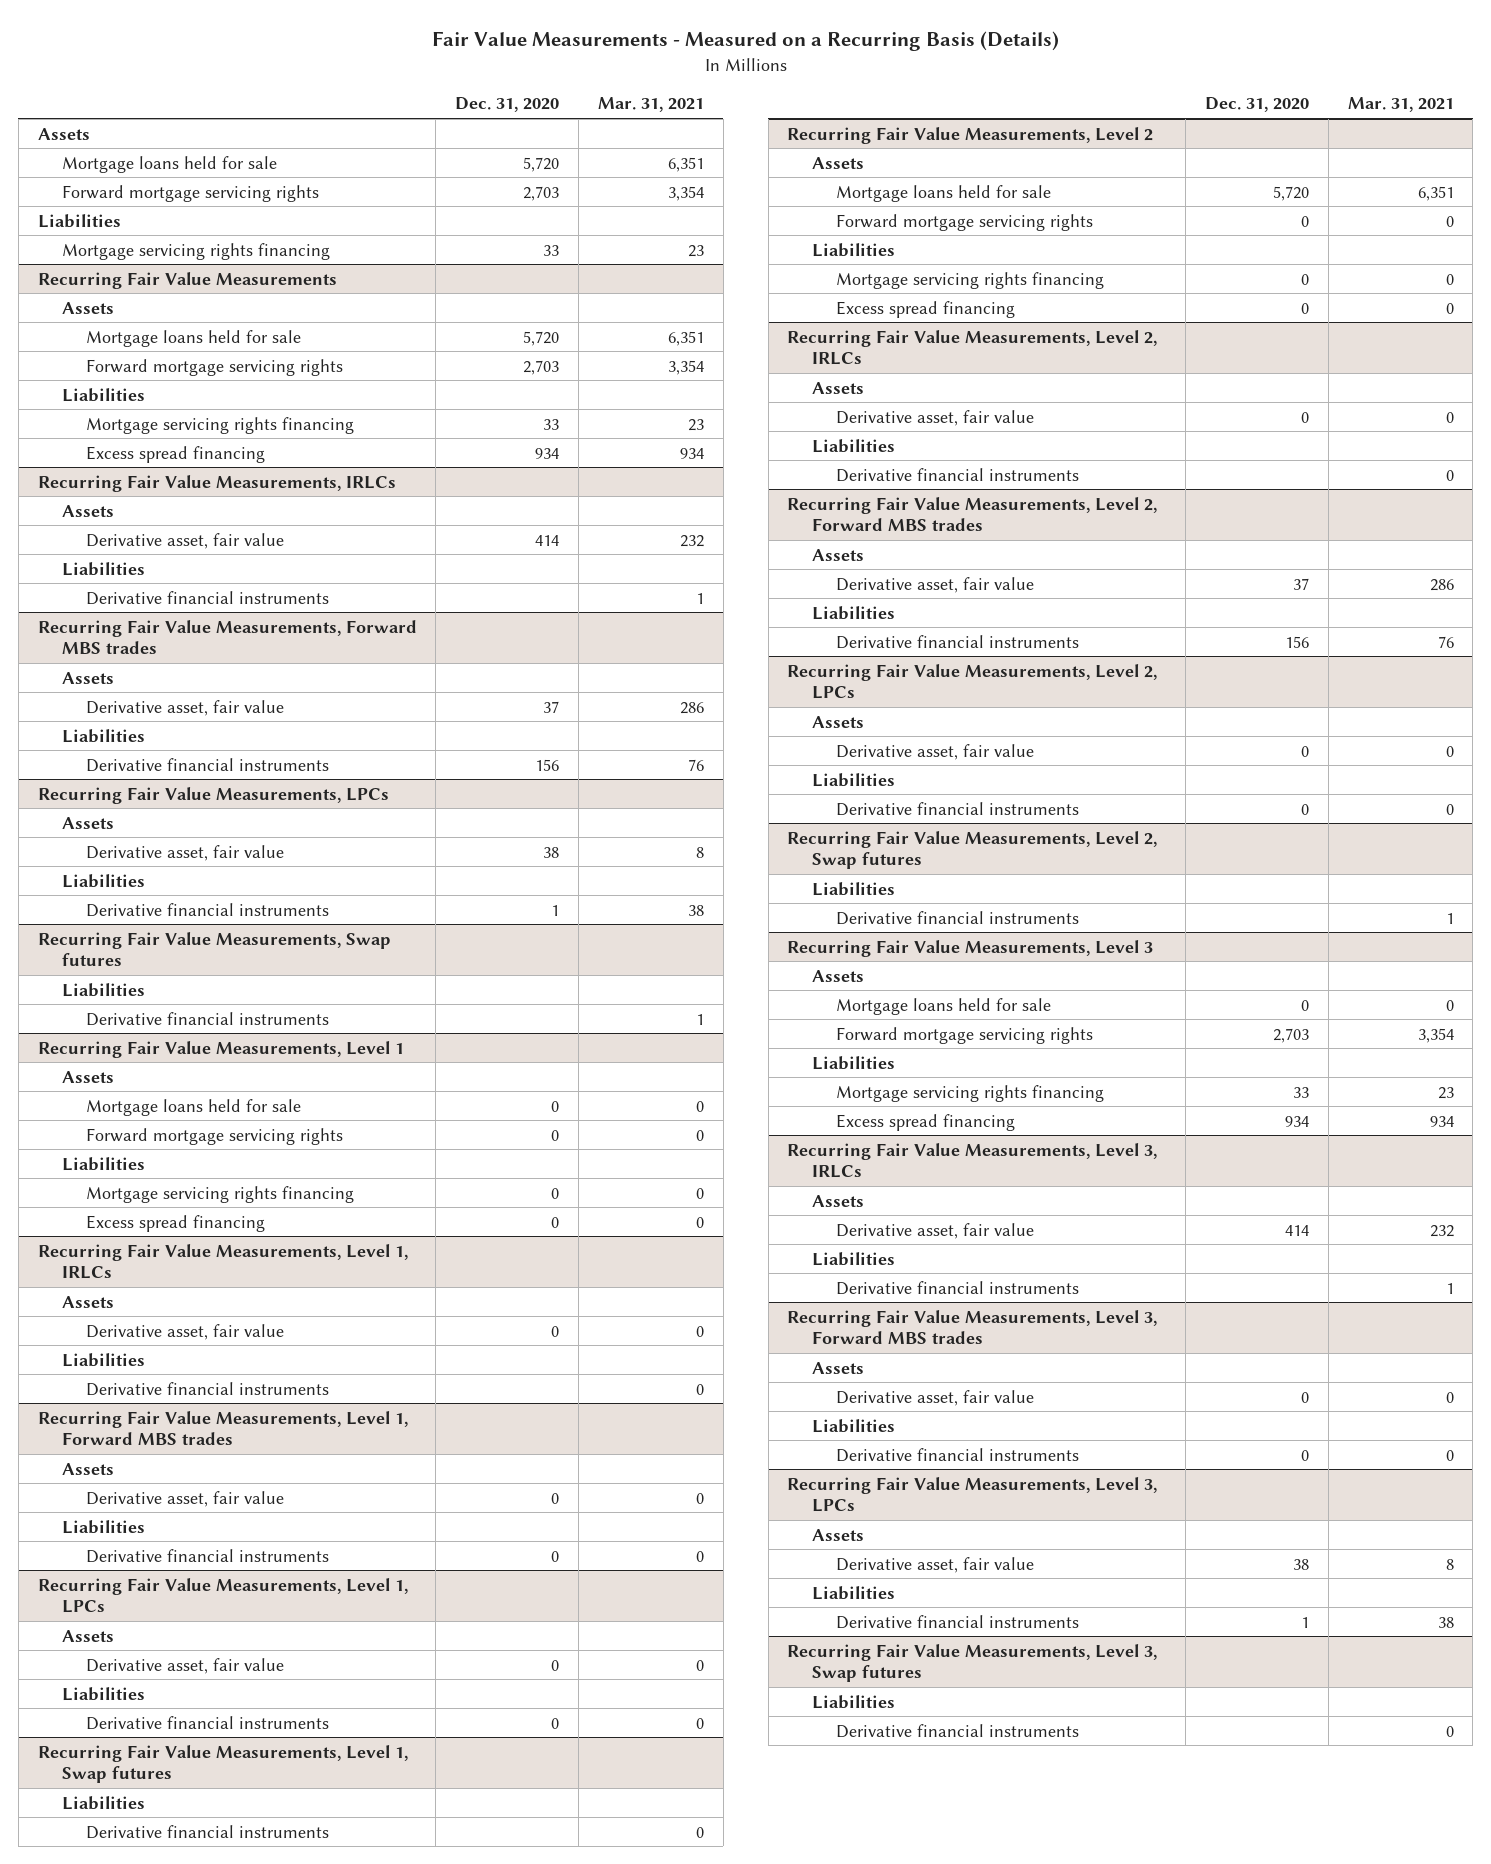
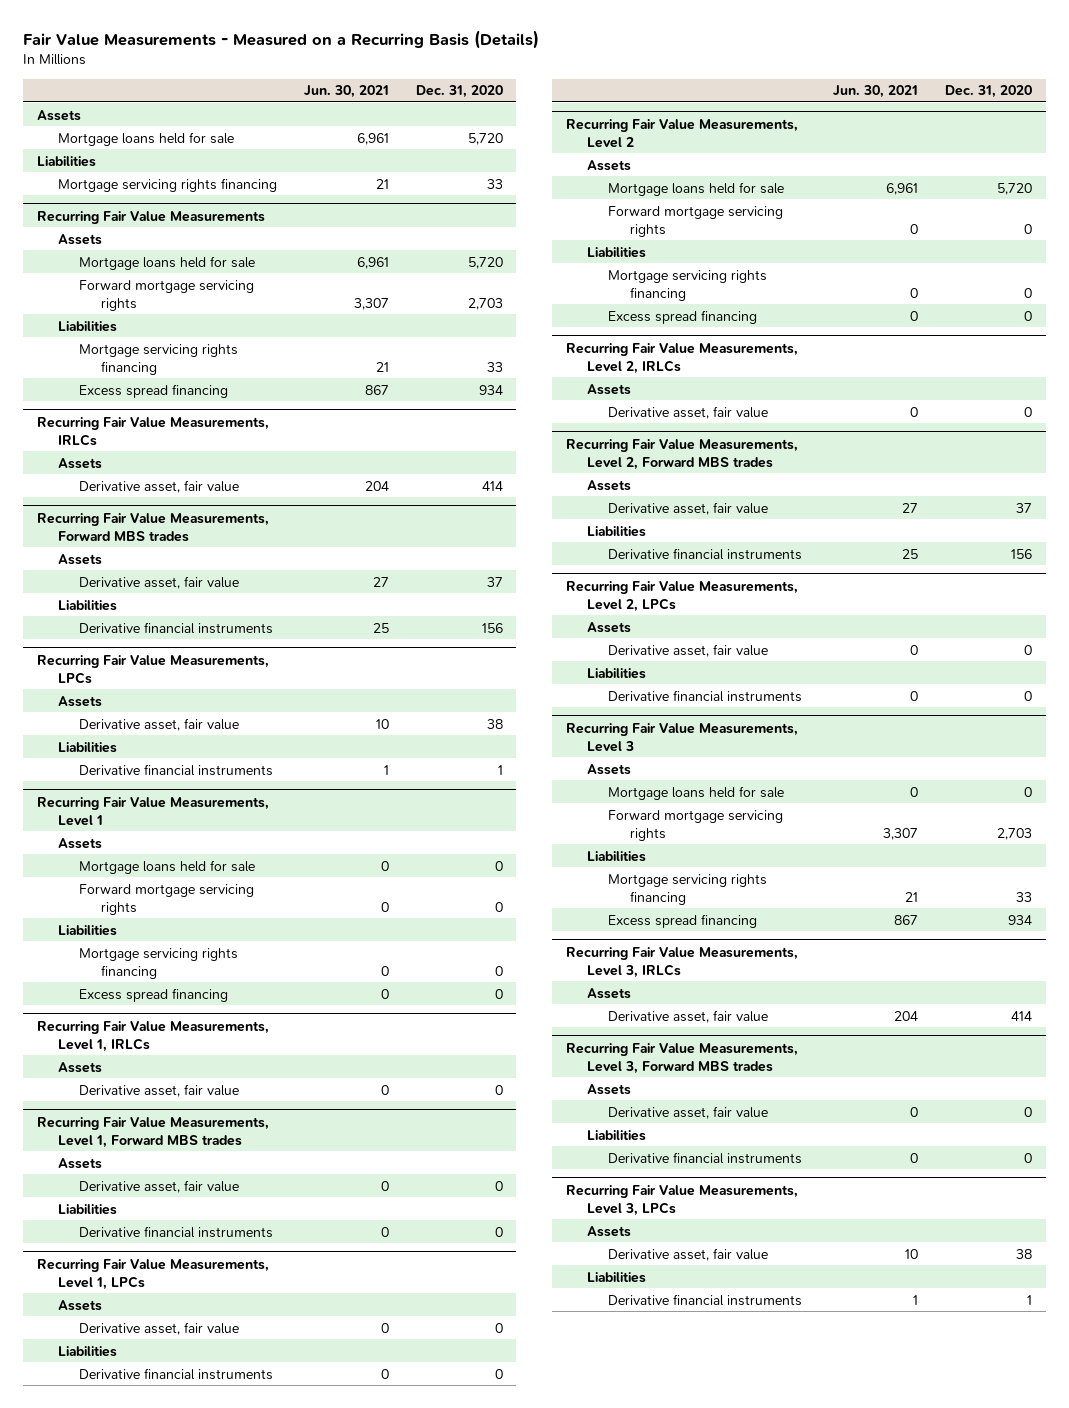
- | Dec. 31, 2020 | Mar. 31, 2021
+ | Jun. 30, 2021 | Dec. 31, 2020
- Forward mortgage servicing rights | 2,703 | 3,354
@ Recurring Fair Value Measurements, IRLCs
- Liabilities
- Derivative financial instruments | | 1
- Recurring Fair Value Measurements, Swap futures
- Liabilities
- Derivative financial instruments | | 1
@ Recurring Fair Value Measurements, Level 1, IRLCs
- Liabilities
- Derivative financial instruments | | 0
- Recurring Fair Value Measurements, Level 1, Swap futures
- Liabilities
- Derivative financial instruments | | 0
@ Recurring Fair Value Measurements, Level 2, IRLCs
- Liabilities
- Derivative financial instruments | | 0
- Recurring Fair Value Measurements, Level 2, Swap futures
- Liabilities
- Derivative financial instruments | | 1
@ Recurring Fair Value Measurements, Level 3, IRLCs
- Liabilities
- Derivative financial instruments | | 1
- Recurring Fair Value Measurements, Level 3, Swap futures
- Liabilities
- Derivative financial instruments | | 0

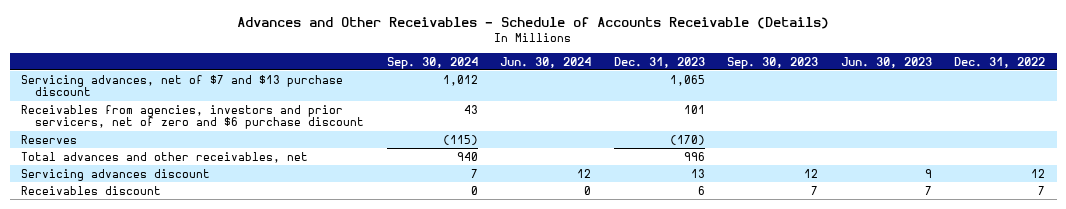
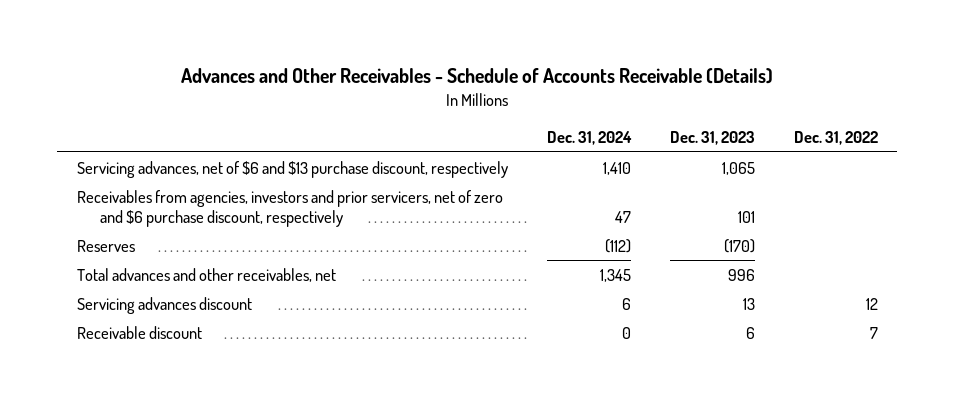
- | Sep. 30, 2024 | Jun. 30, 2024 | Dec. 31, 2023 | Sep. 30, 2023 | Jun. 30, 2023 | Dec. 31, 2022
+ | Dec. 31, 2024 | Dec. 31, 2023 | Dec. 31, 2022
- Servicing advances, net of $7 and $13 purchase discount | 1,012 | | 1,065 | | |
- Receivables from agencies, investors and prior servicers, net of zero and $6 purchase discount | 43 | | 101 | | |
+ Servicing advances, net of $6 and $13 purchase discount, respectively | 1,410 | 1,065 |
+ Receivables from agencies, investors and prior servicers, net of zero and $6 purchase discount, respectively | 47 | 101 |
- Receivables discount | 0 | 0 | 6 | 7 | 7 | 7
+ Receivable discount | 0 | 6 | 7

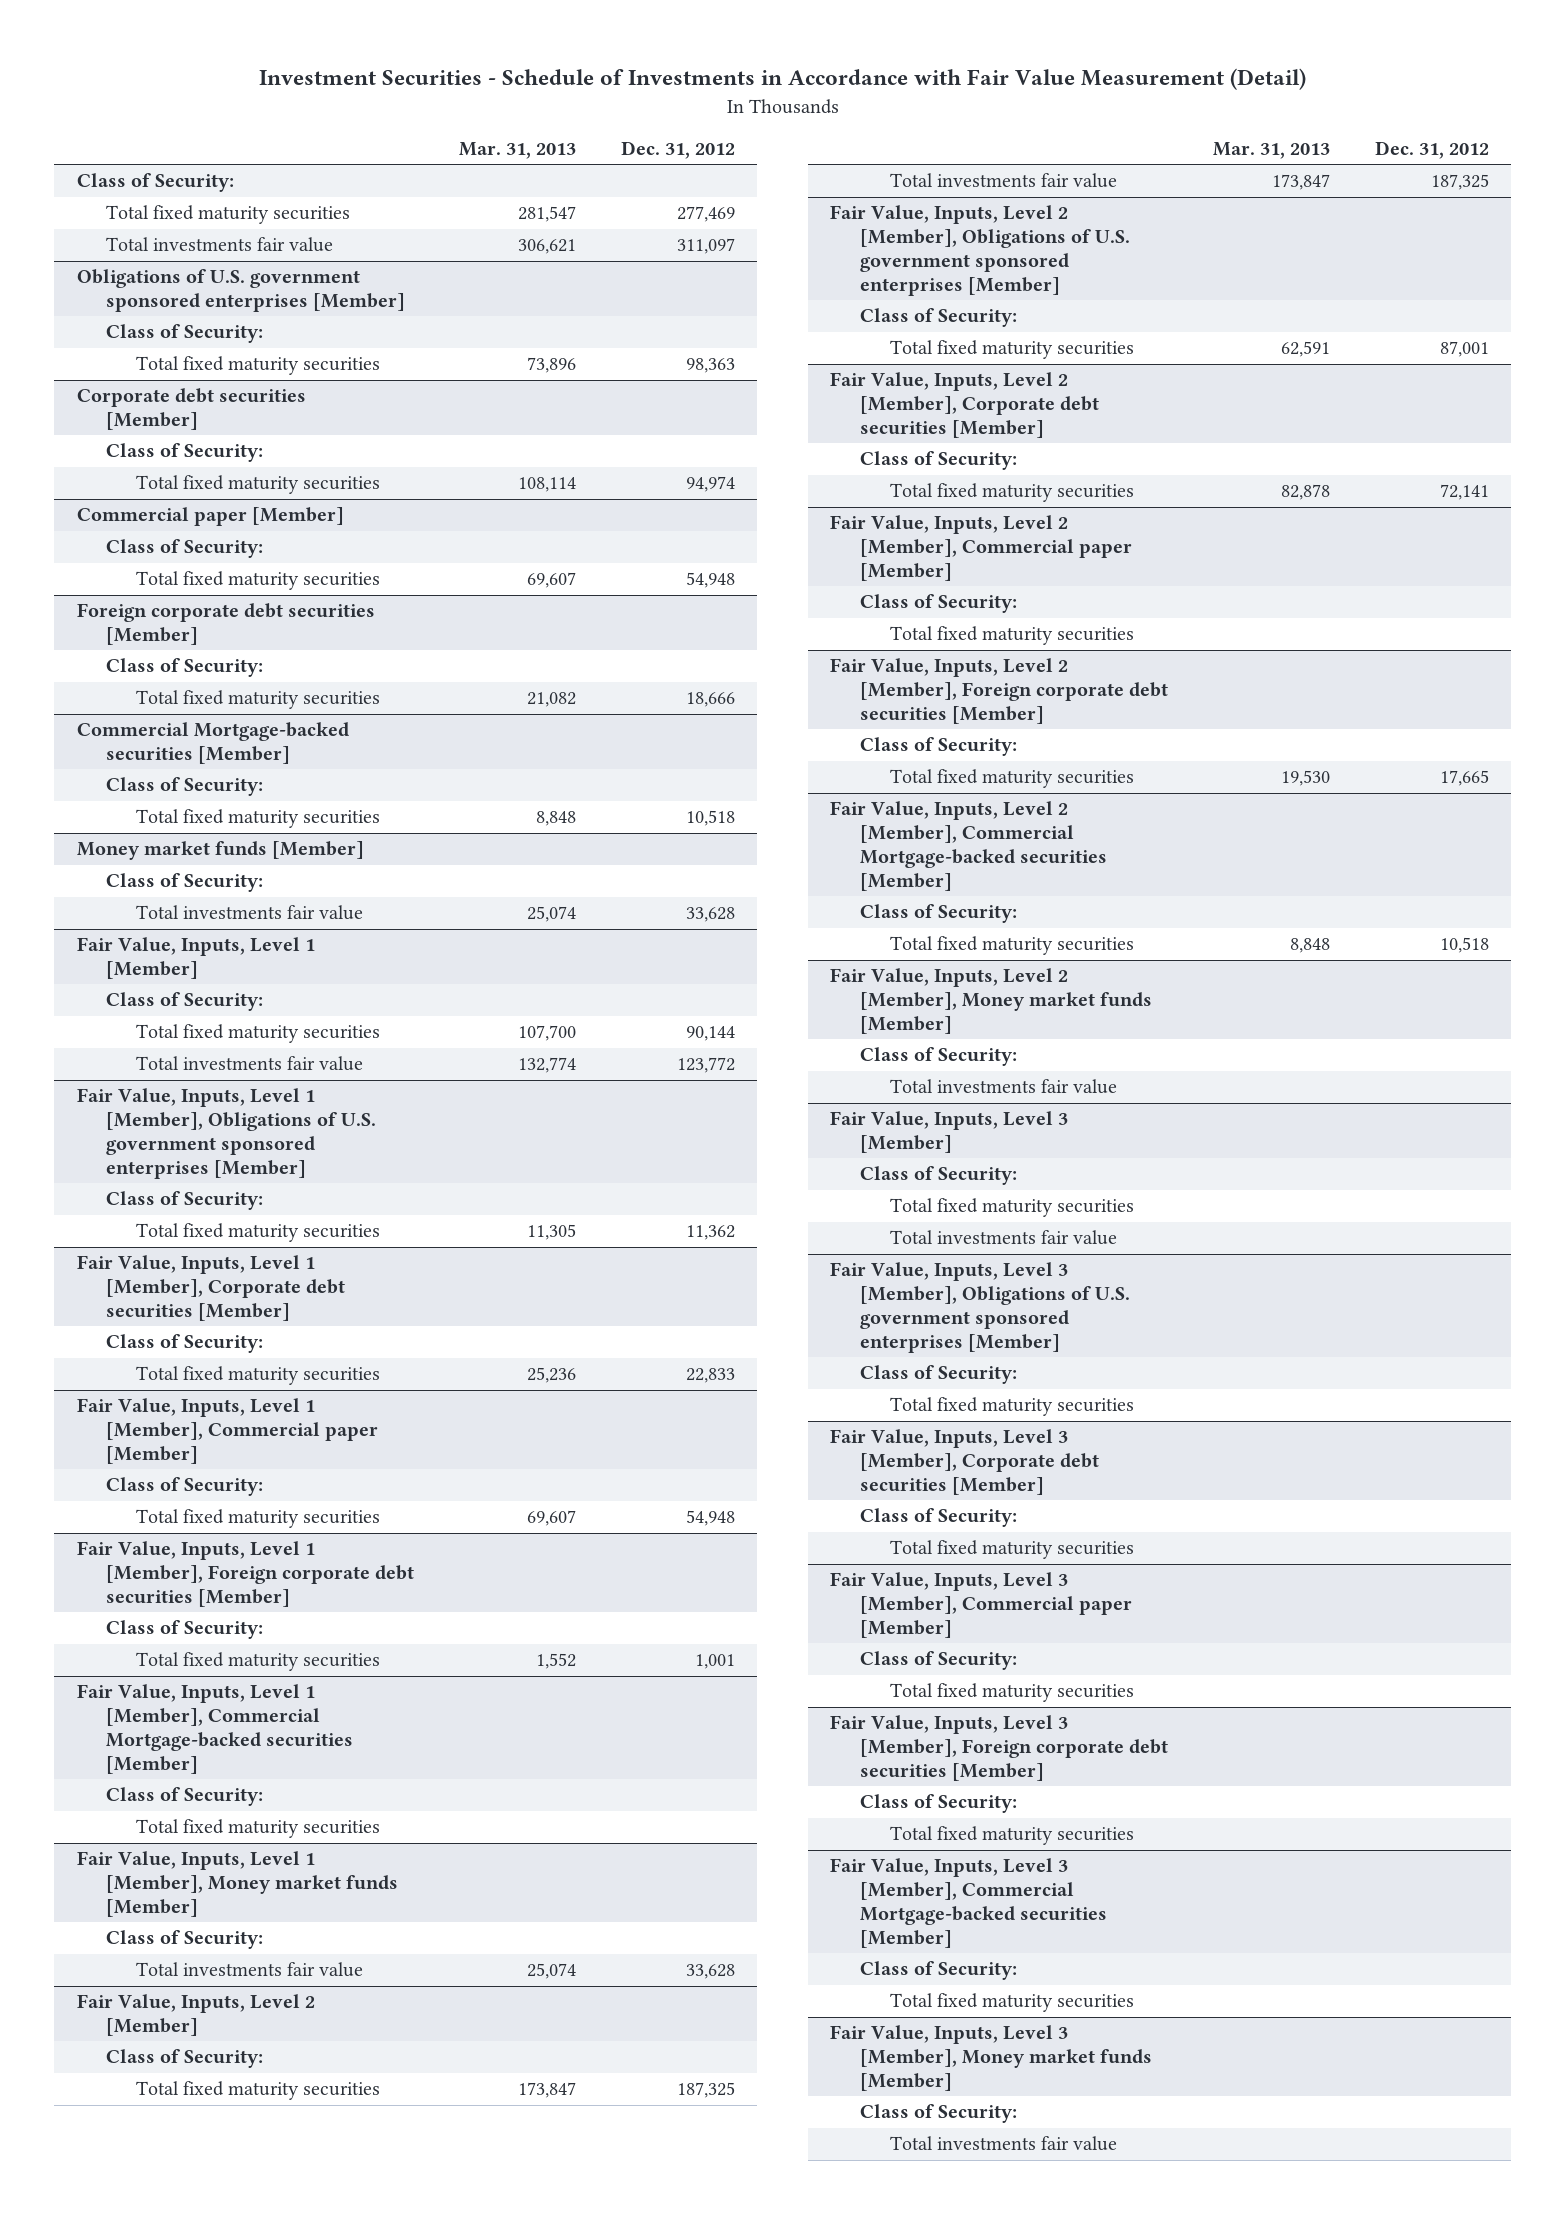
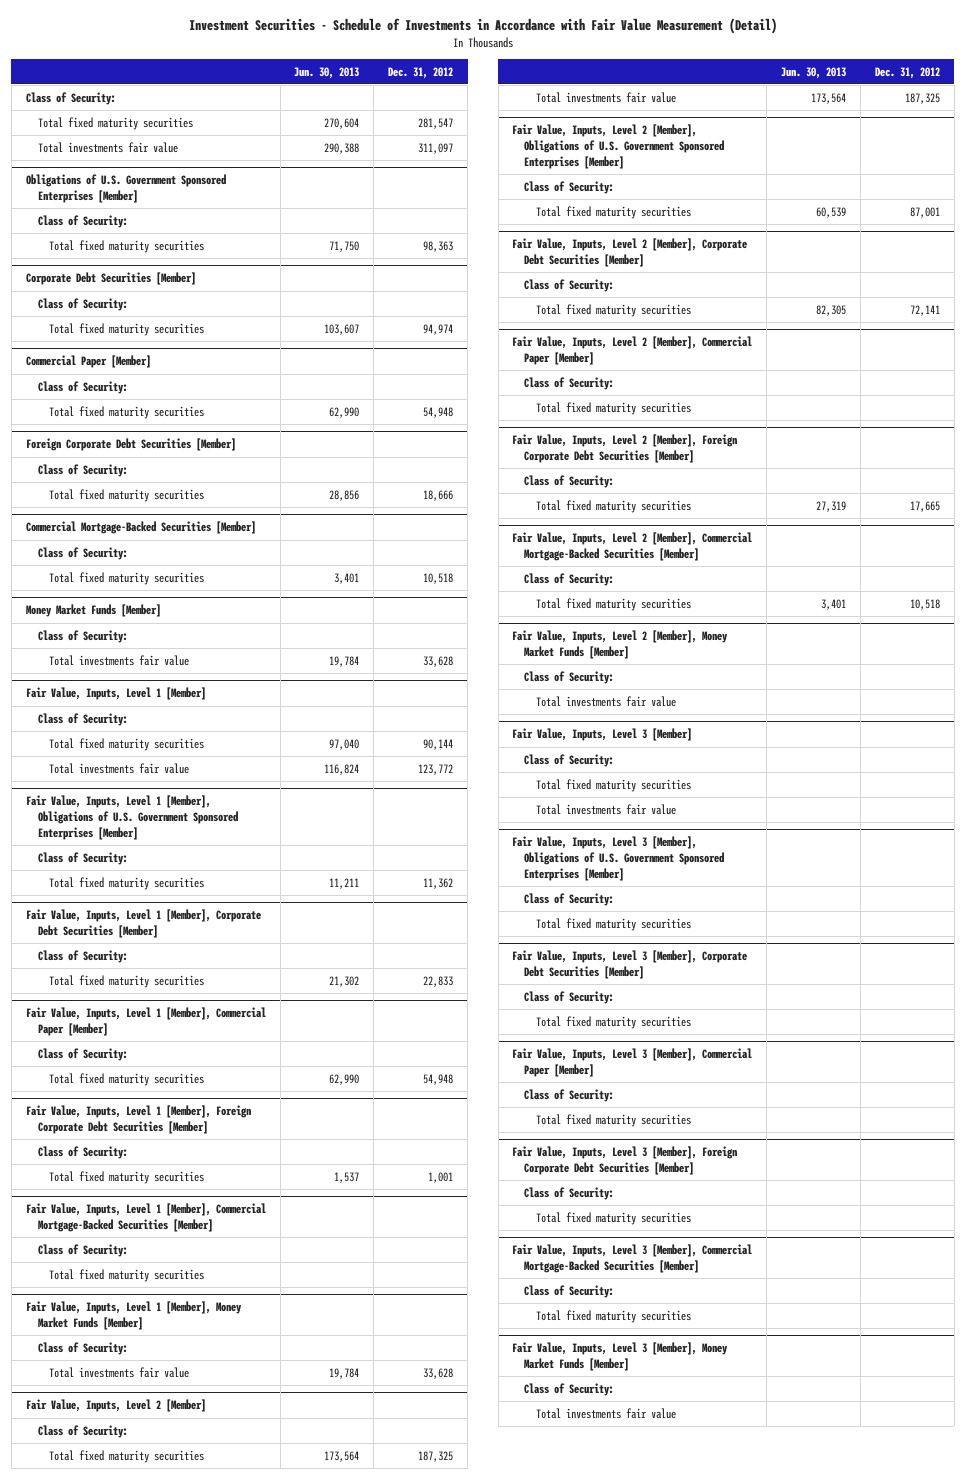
- | Mar. 31, 2013 | Dec. 31, 2012
+ | Jun. 30, 2013 | Dec. 31, 2012
- Total fixed maturity securities | 281,547 | 277,469
+ Total fixed maturity securities | 270,604 | 281,547
- Obligations of U.S. government sponsored enterprises [Member]
+ Obligations of U.S. Government Sponsored Enterprises [Member]
- Corporate debt securities [Member]
+ Corporate Debt Securities [Member]
- Commercial paper [Member]
+ Commercial Paper [Member]
- Foreign corporate debt securities [Member]
+ Foreign Corporate Debt Securities [Member]
- Commercial Mortgage-backed securities [Member]
+ Commercial Mortgage-Backed Securities [Member]
- Money market funds [Member]
+ Money Market Funds [Member]
- Fair Value, Inputs, Level 1 [Member], Obligations of U.S. government sponsored enterprises [Member]
+ Fair Value, Inputs, Level 1 [Member], Obligations of U.S. Government Sponsored Enterprises [Member]
- Fair Value, Inputs, Level 1 [Member], Corporate debt securities [Member]
+ Fair Value, Inputs, Level 1 [Member], Corporate Debt Securities [Member]
- Fair Value, Inputs, Level 1 [Member], Commercial paper [Member]
+ Fair Value, Inputs, Level 1 [Member], Commercial Paper [Member]
- Fair Value, Inputs, Level 1 [Member], Foreign corporate debt securities [Member]
+ Fair Value, Inputs, Level 1 [Member], Foreign Corporate Debt Securities [Member]
- Fair Value, Inputs, Level 1 [Member], Commercial Mortgage-backed securities [Member]
+ Fair Value, Inputs, Level 1 [Member], Commercial Mortgage-Backed Securities [Member]
- Fair Value, Inputs, Level 1 [Member], Money market funds [Member]
+ Fair Value, Inputs, Level 1 [Member], Money Market Funds [Member]
- Fair Value, Inputs, Level 2 [Member], Obligations of U.S. government sponsored enterprises [Member]
+ Fair Value, Inputs, Level 2 [Member], Obligations of U.S. Government Sponsored Enterprises [Member]
- Fair Value, Inputs, Level 2 [Member], Corporate debt securities [Member]
+ Fair Value, Inputs, Level 2 [Member], Corporate Debt Securities [Member]
- Fair Value, Inputs, Level 2 [Member], Commercial paper [Member]
+ Fair Value, Inputs, Level 2 [Member], Commercial Paper [Member]
- Fair Value, Inputs, Level 2 [Member], Foreign corporate debt securities [Member]
+ Fair Value, Inputs, Level 2 [Member], Foreign Corporate Debt Securities [Member]
- Fair Value, Inputs, Level 2 [Member], Commercial Mortgage-backed securities [Member]
+ Fair Value, Inputs, Level 2 [Member], Commercial Mortgage-Backed Securities [Member]
- Fair Value, Inputs, Level 2 [Member], Money market funds [Member]
+ Fair Value, Inputs, Level 2 [Member], Money Market Funds [Member]
- Fair Value, Inputs, Level 3 [Member], Obligations of U.S. government sponsored enterprises [Member]
+ Fair Value, Inputs, Level 3 [Member], Obligations of U.S. Government Sponsored Enterprises [Member]
- Fair Value, Inputs, Level 3 [Member], Corporate debt securities [Member]
+ Fair Value, Inputs, Level 3 [Member], Corporate Debt Securities [Member]
- Fair Value, Inputs, Level 3 [Member], Commercial paper [Member]
+ Fair Value, Inputs, Level 3 [Member], Commercial Paper [Member]
- Fair Value, Inputs, Level 3 [Member], Foreign corporate debt securities [Member]
+ Fair Value, Inputs, Level 3 [Member], Foreign Corporate Debt Securities [Member]
- Fair Value, Inputs, Level 3 [Member], Commercial Mortgage-backed securities [Member]
+ Fair Value, Inputs, Level 3 [Member], Commercial Mortgage-Backed Securities [Member]
- Fair Value, Inputs, Level 3 [Member], Money market funds [Member]
+ Fair Value, Inputs, Level 3 [Member], Money Market Funds [Member]

